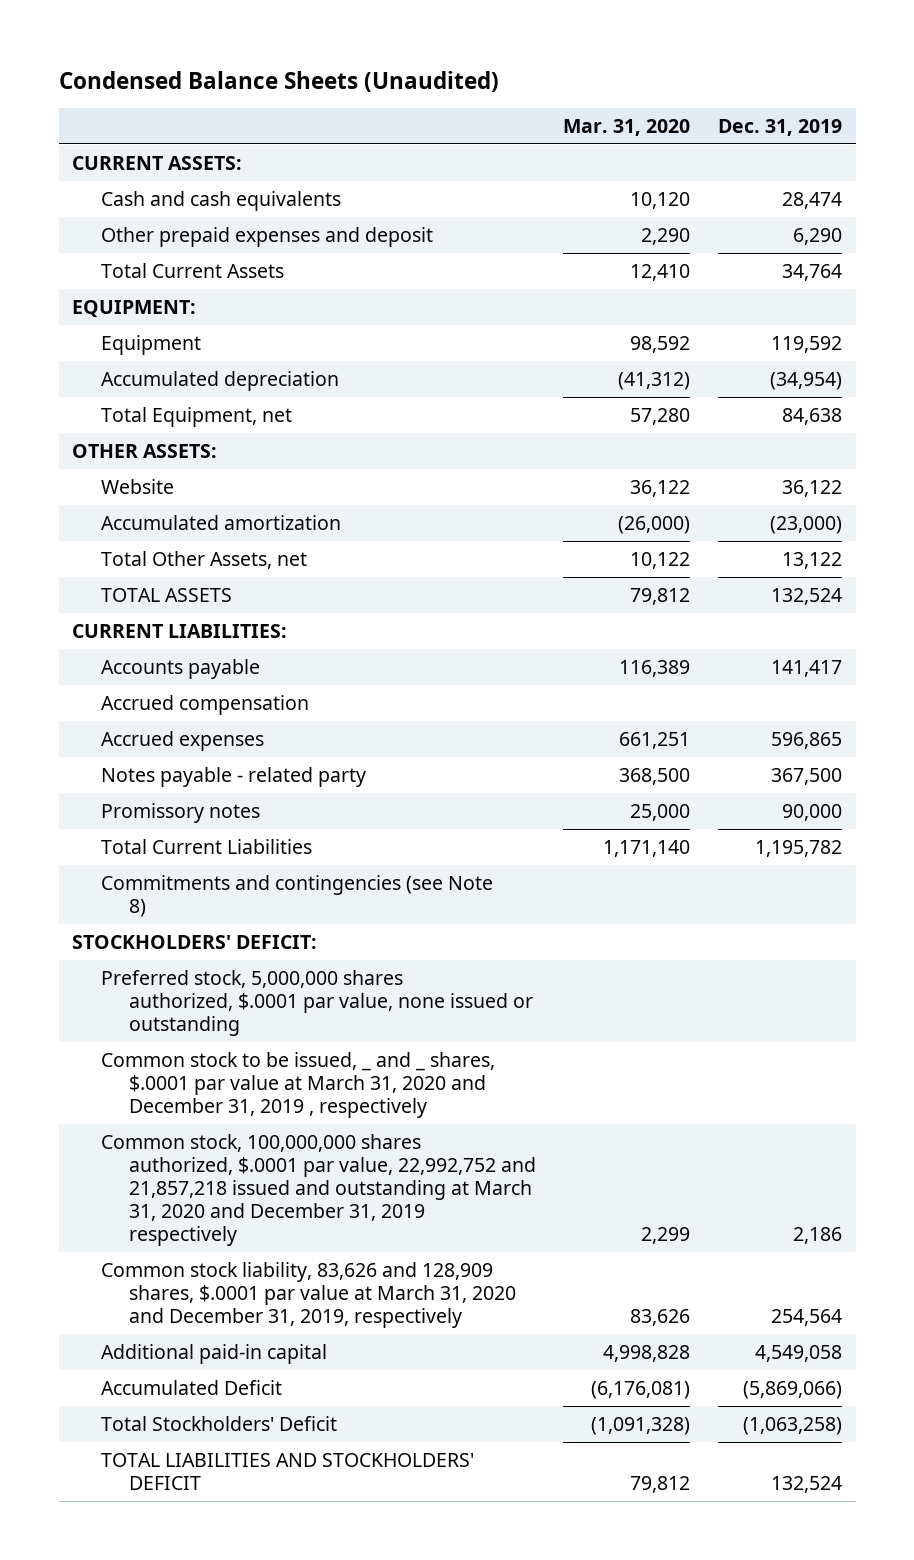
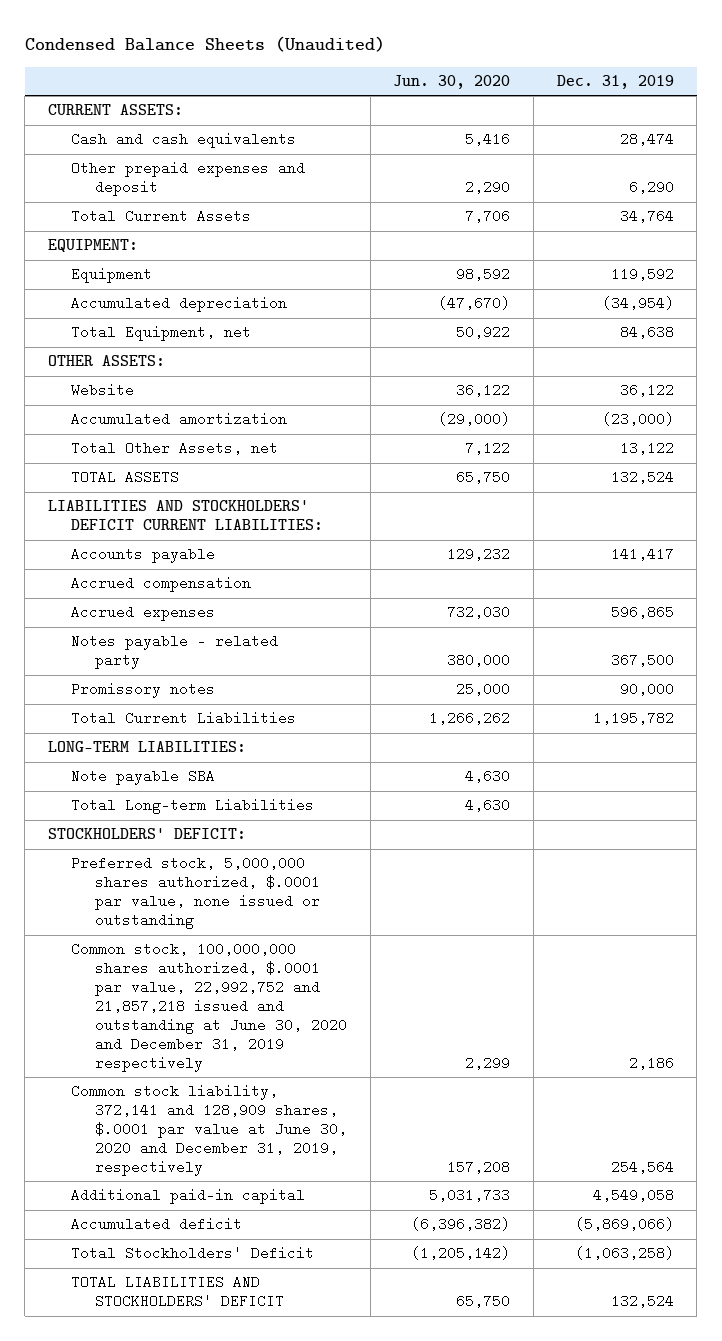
- | Mar. 31, 2020 | Dec. 31, 2019
+ | Jun. 30, 2020 | Dec. 31, 2019
- CURRENT LIABILITIES:
+ LIABILITIES AND STOCKHOLDERS' DEFICIT CURRENT LIABILITIES:
- Commitments and contingencies (see Note 8)
+ LONG-TERM LIABILITIES:
+ Note payable SBA | 4,630 |
+ Total Long-term Liabilities | 4,630 |
- Common stock to be issued, _ and _ shares, $.0001 par value at March 31, 2020 and December 31, 2019 , respectively
- Common stock, 100,000,000 shares authorized, $.0001 par value, 22,992,752 and 21,857,218 issued and outstanding at March 31, 2020 and December 31, 2019 respectively | 2,299 | 2,186
- Common stock liability, 83,626 and 128,909 shares, $.0001 par value at March 31, 2020 and December 31, 2019, respectively | 83,626 | 254,564
+ Common stock, 100,000,000 shares authorized, $.0001 par value, 22,992,752 and 21,857,218 issued and outstanding at June 30, 2020 and December 31, 2019 respectively | 2,299 | 2,186
+ Common stock liability, 372,141 and 128,909 shares, $.0001 par value at June 30, 2020 and December 31, 2019, respectively | 157,208 | 254,564
- Accumulated Deficit | (6,176,081) | (5,869,066)
+ Accumulated deficit | (6,396,382) | (5,869,066)

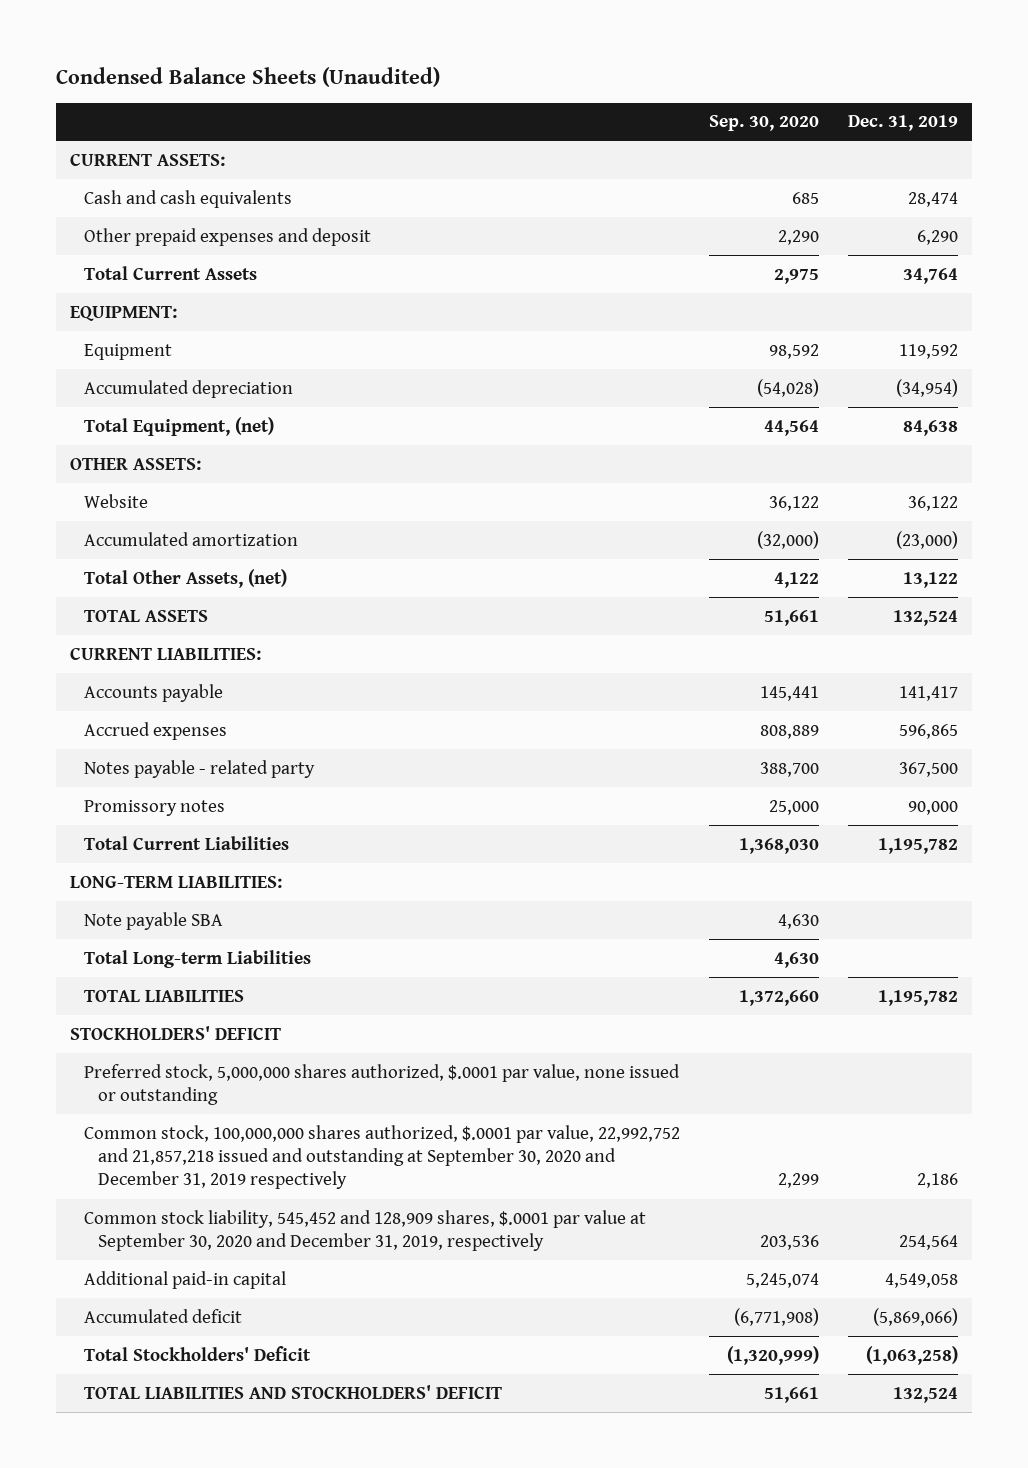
- | Jun. 30, 2020 | Dec. 31, 2019
+ | Sep. 30, 2020 | Dec. 31, 2019
- Total Equipment, net | 50,922 | 84,638
+ Total Equipment, (net) | 44,564 | 84,638
- Total Other Assets, net | 7,122 | 13,122
+ Total Other Assets, (net) | 4,122 | 13,122
- LIABILITIES AND STOCKHOLDERS' DEFICIT CURRENT LIABILITIES:
+ CURRENT LIABILITIES:
- Accrued compensation
- STOCKHOLDERS' DEFICIT:
+ TOTAL LIABILITIES | 1,372,660 | 1,195,782
+ STOCKHOLDERS' DEFICIT
- Common stock, 100,000,000 shares authorized, $.0001 par value, 22,992,752 and 21,857,218 issued and outstanding at June 30, 2020 and December 31, 2019 respectively | 2,299 | 2,186
- Common stock liability, 372,141 and 128,909 shares, $.0001 par value at June 30, 2020 and December 31, 2019, respectively | 157,208 | 254,564
+ Common stock, 100,000,000 shares authorized, $.0001 par value, 22,992,752 and 21,857,218 issued and outstanding at September 30, 2020 and December 31, 2019 respectively | 2,299 | 2,186
+ Common stock liability, 545,452 and 128,909 shares, $.0001 par value at September 30, 2020 and December 31, 2019, respectively | 203,536 | 254,564

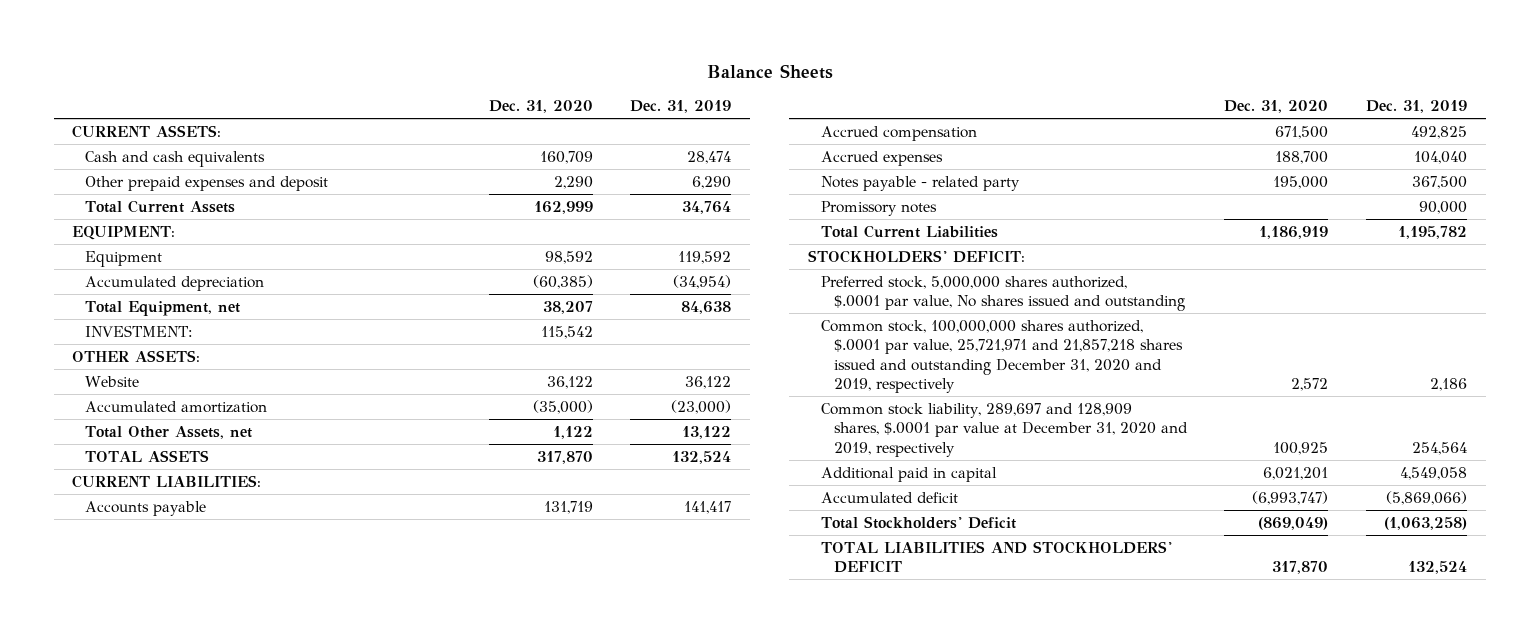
- Condensed Balance Sheets (Unaudited)
+ Balance Sheets
- | Sep. 30, 2020 | Dec. 31, 2019
+ | Dec. 31, 2020 | Dec. 31, 2019
- Total Equipment, (net) | 44,564 | 84,638
+ Total Equipment, net | 38,207 | 84,638
+ INVESTMENT: | 115,542 |
- Total Other Assets, (net) | 4,122 | 13,122
+ Total Other Assets, net | 1,122 | 13,122
- Accrued expenses | 808,889 | 596,865
+ Accrued compensation | 671,500 | 492,825
+ Accrued expenses | 188,700 | 104,040
- LONG-TERM LIABILITIES:
- Note payable SBA | 4,630 |
- Total Long-term Liabilities | 4,630 |
- TOTAL LIABILITIES | 1,372,660 | 1,195,782
- STOCKHOLDERS' DEFICIT
- Preferred stock, 5,000,000 shares authorized, $.0001 par value, none issued or outstanding
- Common stock, 100,000,000 shares authorized, $.0001 par value, 22,992,752 and 21,857,218 issued and outstanding at September 30, 2020 and December 31, 2019 respectively | 2,299 | 2,186
- Common stock liability, 545,452 and 128,909 shares, $.0001 par value at September 30, 2020 and December 31, 2019, respectively | 203,536 | 254,564
- Additional paid-in capital | 5,245,074 | 4,549,058
+ STOCKHOLDERS' DEFICIT:
+ Preferred stock, 5,000,000 shares authorized, $.0001 par value, No shares issued and outstanding
+ Common stock, 100,000,000 shares authorized, $.0001 par value, 25,721,971 and 21,857,218 shares issued and outstanding December 31, 2020 and 2019, respectively | 2,572 | 2,186
+ Common stock liability, 289,697 and 128,909 shares, $.0001 par value at December 31, 2020 and 2019, respectively | 100,925 | 254,564
+ Additional paid in capital | 6,021,201 | 4,549,058

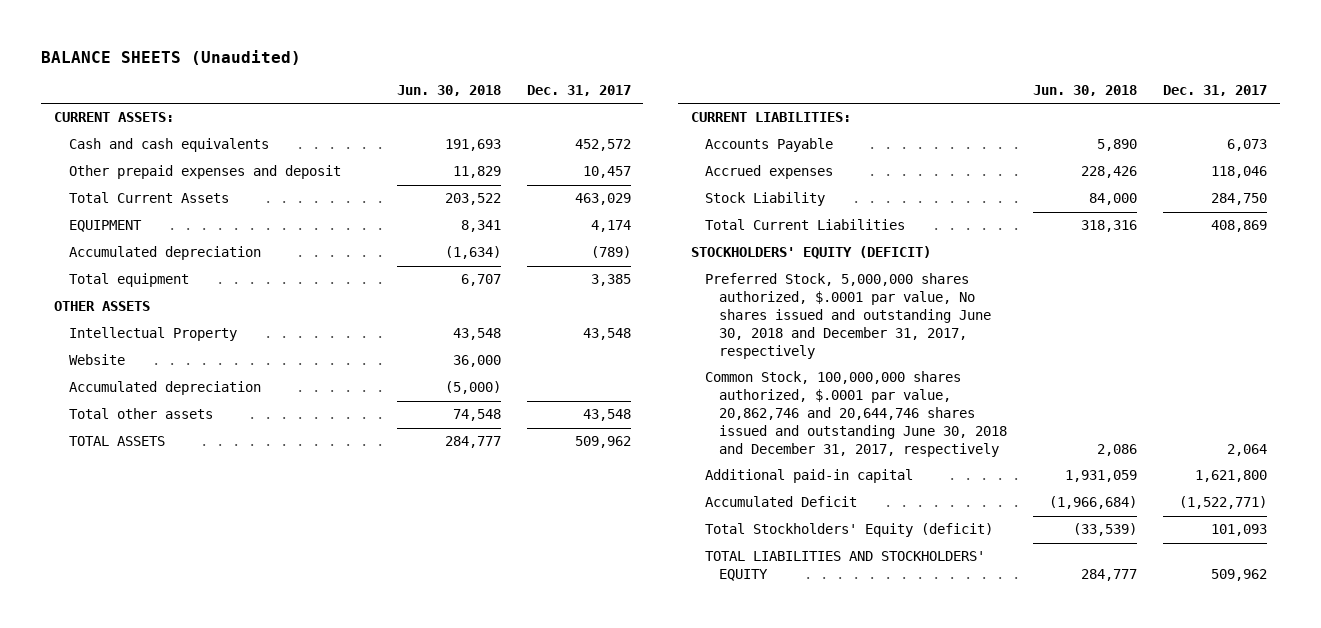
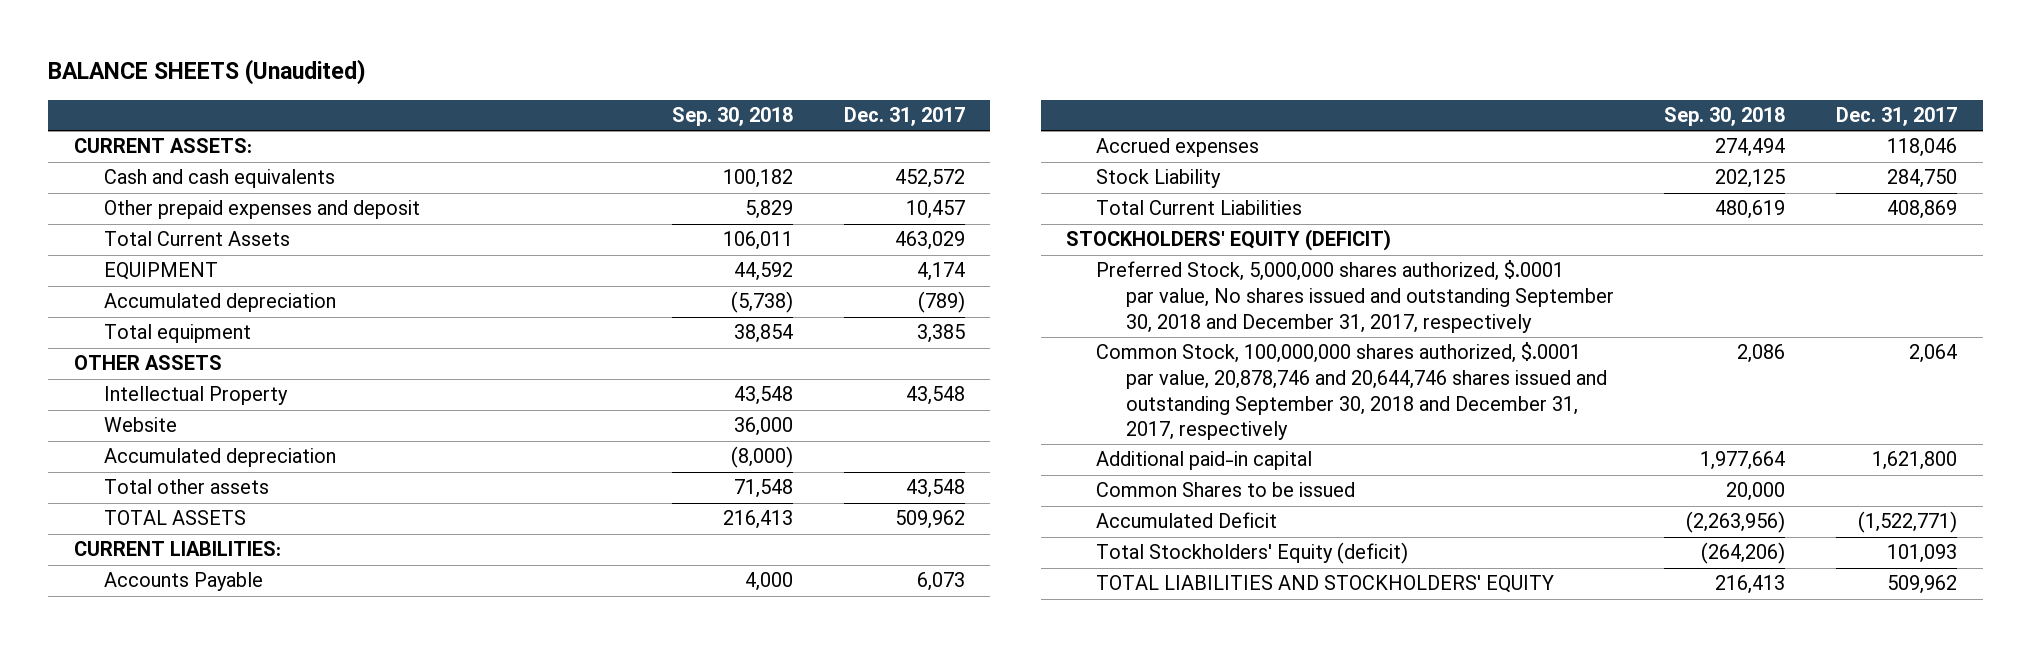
- | Jun. 30, 2018 | Dec. 31, 2017
+ | Sep. 30, 2018 | Dec. 31, 2017
- Preferred Stock, 5,000,000 shares authorized, $.0001 par value, No shares issued and outstanding June 30, 2018 and December 31, 2017, respectively
- Common Stock, 100,000,000 shares authorized, $.0001 par value, 20,862,746 and 20,644,746 shares issued and outstanding June 30, 2018 and December 31, 2017, respectively | 2,086 | 2,064
+ Preferred Stock, 5,000,000 shares authorized, $.0001 par value, No shares issued and outstanding September 30, 2018 and December 31, 2017, respectively
+ Common Stock, 100,000,000 shares authorized, $.0001 par value, 20,878,746 and 20,644,746 shares issued and outstanding September 30, 2018 and December 31, 2017, respectively | 2,086 | 2,064
+ Common Shares to be issued | 20,000 |

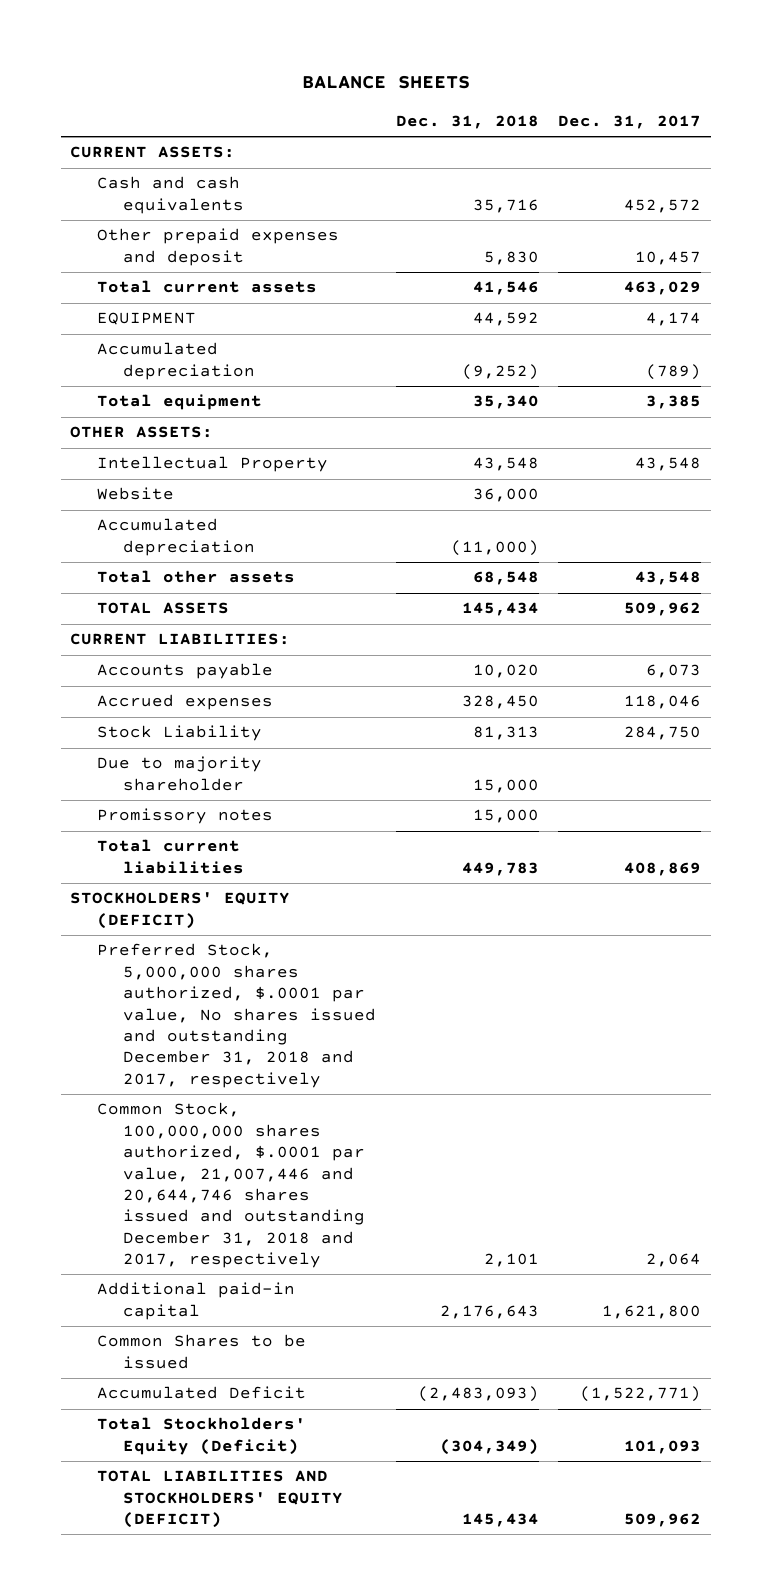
- BALANCE SHEETS (Unaudited)
+ BALANCE SHEETS
- | Sep. 30, 2018 | Dec. 31, 2017
+ | Dec. 31, 2018 | Dec. 31, 2017
- Total Current Assets | 106,011 | 463,029
+ Total current assets | 41,546 | 463,029
- OTHER ASSETS
+ OTHER ASSETS:
- Accounts Payable | 4,000 | 6,073
+ Accounts payable | 10,020 | 6,073
- Total Current Liabilities | 480,619 | 408,869
+ Due to majority shareholder | 15,000 |
+ Promissory notes | 15,000 |
+ Total current liabilities | 449,783 | 408,869
- Preferred Stock, 5,000,000 shares authorized, $.0001 par value, No shares issued and outstanding September 30, 2018 and December 31, 2017, respectively
- Common Stock, 100,000,000 shares authorized, $.0001 par value, 20,878,746 and 20,644,746 shares issued and outstanding September 30, 2018 and December 31, 2017, respectively | 2,086 | 2,064
+ Preferred Stock, 5,000,000 shares authorized, $.0001 par value, No shares issued and outstanding December 31, 2018 and 2017, respectively
+ Common Stock, 100,000,000 shares authorized, $.0001 par value, 21,007,446 and 20,644,746 shares issued and outstanding December 31, 2018 and 2017, respectively | 2,101 | 2,064
- Total Stockholders' Equity (deficit) | (264,206) | 101,093
- TOTAL LIABILITIES AND STOCKHOLDERS' EQUITY | 216,413 | 509,962
+ Total Stockholders' Equity (Deficit) | (304,349) | 101,093
+ TOTAL LIABILITIES AND STOCKHOLDERS' EQUITY (DEFICIT) | 145,434 | 509,962

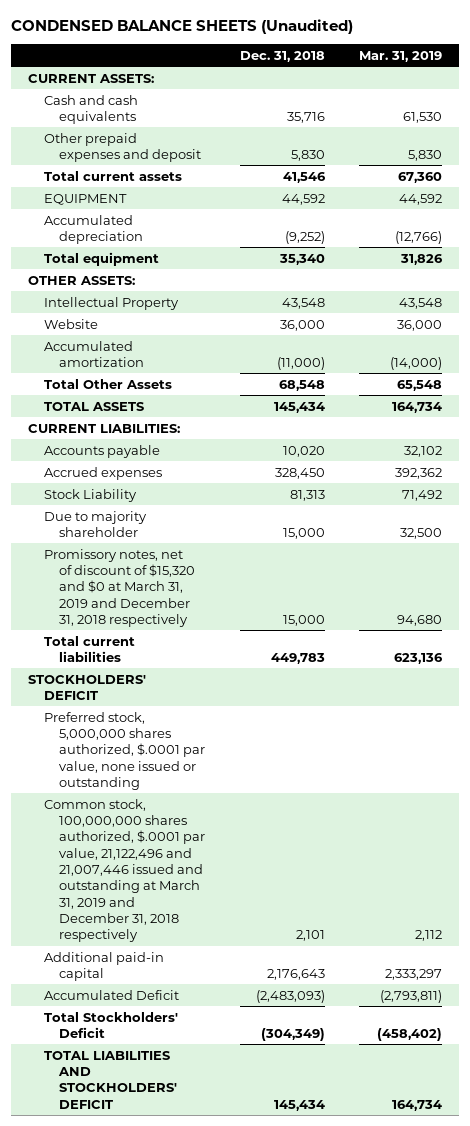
- BALANCE SHEETS
+ CONDENSED BALANCE SHEETS (Unaudited)
- | Dec. 31, 2018 | Dec. 31, 2017
+ | Dec. 31, 2018 | Mar. 31, 2019
- Accumulated depreciation | (11,000) |
- Total other assets | 68,548 | 43,548
+ Accumulated amortization | (11,000) | (14,000)
+ Total Other Assets | 68,548 | 65,548
- Promissory notes | 15,000 |
+ Promissory notes, net of discount of $15,320 and $0 at March 31, 2019 and December 31, 2018 respectively | 15,000 | 94,680
- STOCKHOLDERS' EQUITY (DEFICIT)
- Preferred Stock, 5,000,000 shares authorized, $.0001 par value, No shares issued and outstanding December 31, 2018 and 2017, respectively
- Common Stock, 100,000,000 shares authorized, $.0001 par value, 21,007,446 and 20,644,746 shares issued and outstanding December 31, 2018 and 2017, respectively | 2,101 | 2,064
+ STOCKHOLDERS' DEFICIT
+ Preferred stock, 5,000,000 shares authorized, $.0001 par value, none issued or outstanding
+ Common stock, 100,000,000 shares authorized, $.0001 par value, 21,122,496 and 21,007,446 issued and outstanding at March 31, 2019 and December 31, 2018 respectively | 2,101 | 2,112
- Common Shares to be issued
- Total Stockholders' Equity (Deficit) | (304,349) | 101,093
- TOTAL LIABILITIES AND STOCKHOLDERS' EQUITY (DEFICIT) | 145,434 | 509,962
+ Total Stockholders' Deficit | (304,349) | (458,402)
+ TOTAL LIABILITIES AND STOCKHOLDERS' DEFICIT | 145,434 | 164,734

